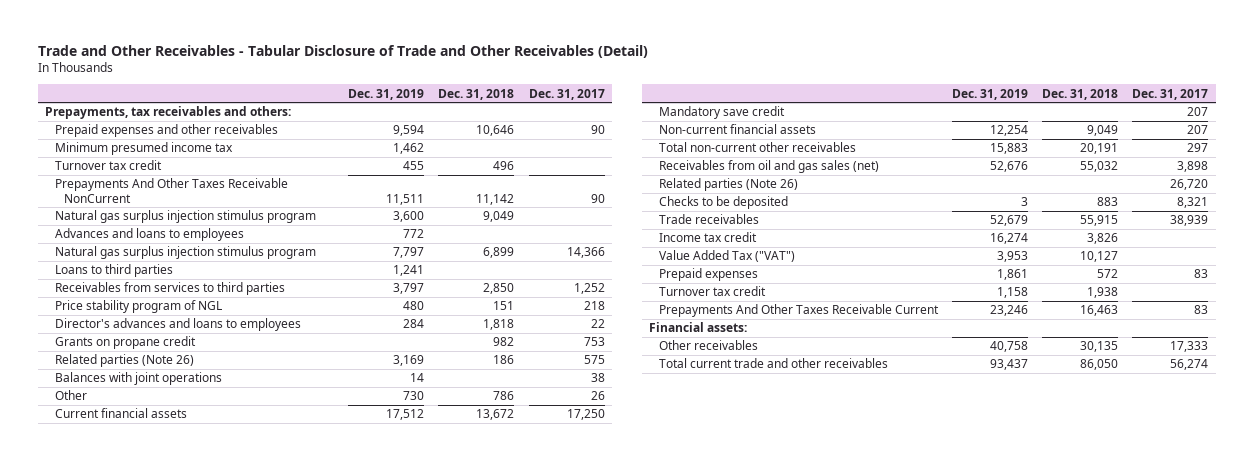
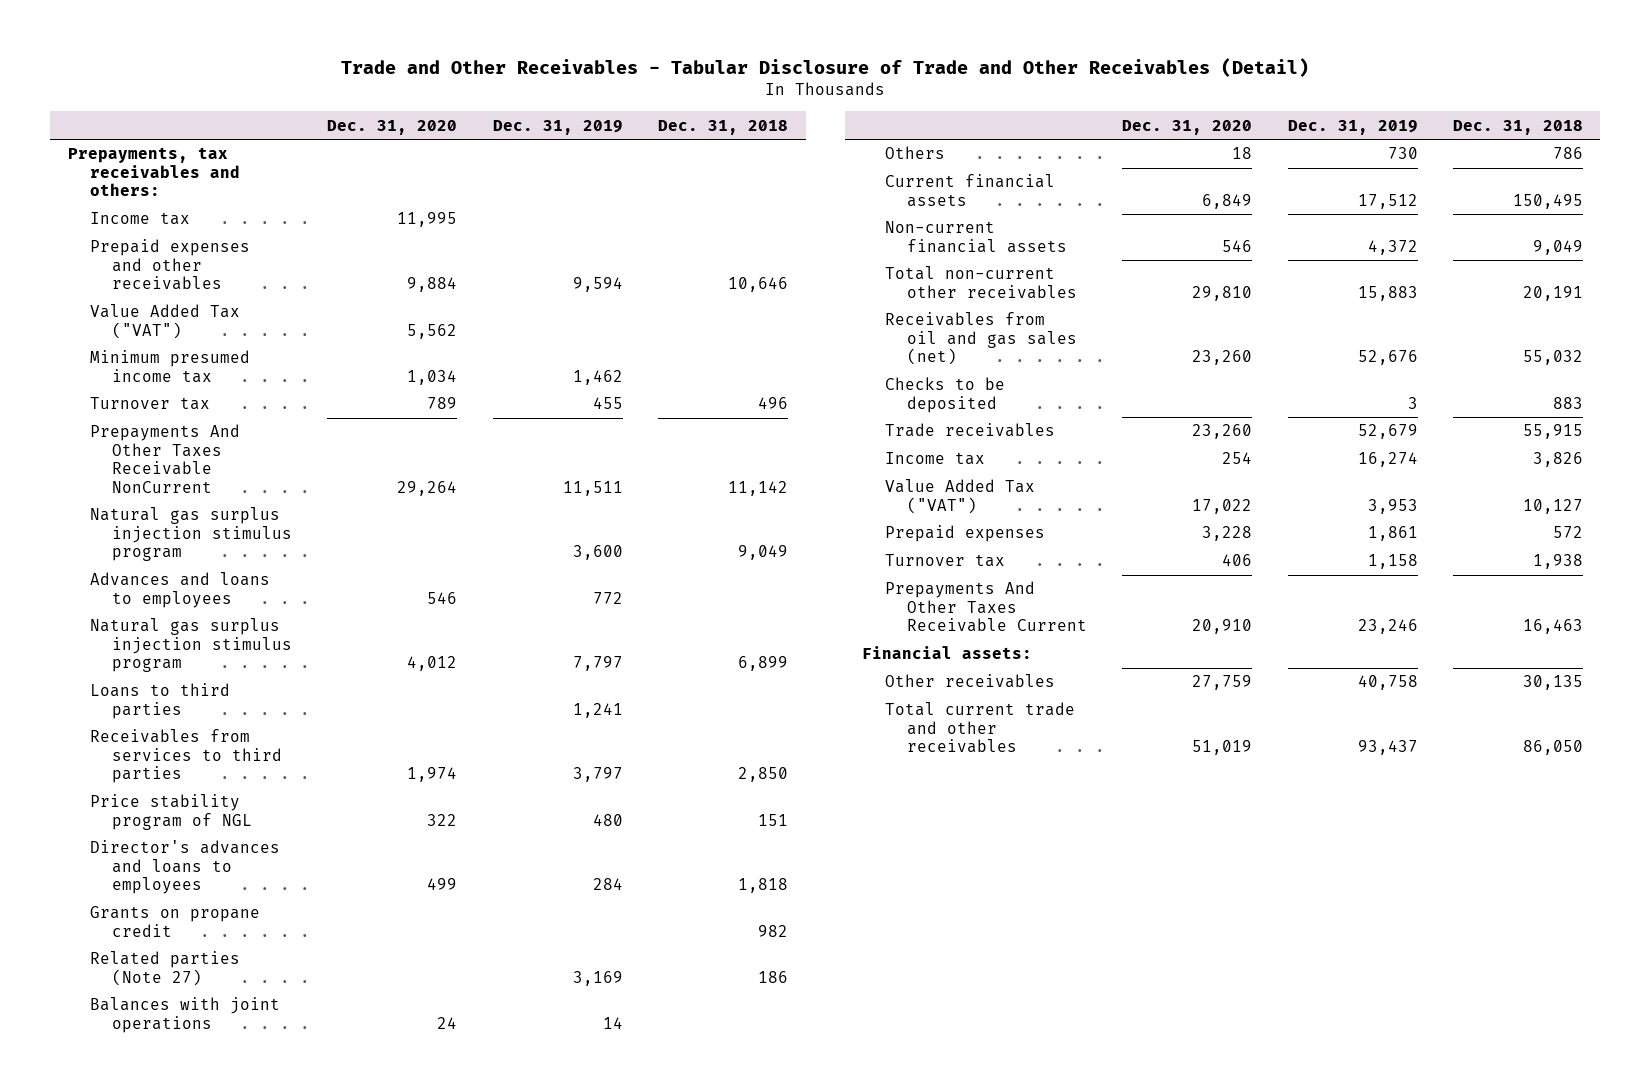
- | Dec. 31, 2019 | Dec. 31, 2018 | Dec. 31, 2017
+ | Dec. 31, 2020 | Dec. 31, 2019 | Dec. 31, 2018
+ Income tax | 11,995 | |
+ Value Added Tax ("VAT") | 5,562 | |
- Turnover tax credit | 455 | 496 |
+ Turnover tax | 789 | 455 | 496
- Related parties (Note 26) | 3,169 | 186 | 575
+ Related parties (Note 27) | | 3,169 | 186
- Other | 730 | 786 | 26
- Current financial assets | 17,512 | 13,672 | 17,250
- Mandatory save credit | | | 207
- Non-current financial assets | 12,254 | 9,049 | 207
+ Others | 18 | 730 | 786
+ Current financial assets | 6,849 | 17,512 | 150,495
+ Non-current financial assets | 546 | 4,372 | 9,049
- Related parties (Note 26) | | | 26,720
- Income tax credit | 16,274 | 3,826 |
+ Income tax | 254 | 16,274 | 3,826
- Turnover tax credit | 1,158 | 1,938 |
+ Turnover tax | 406 | 1,158 | 1,938

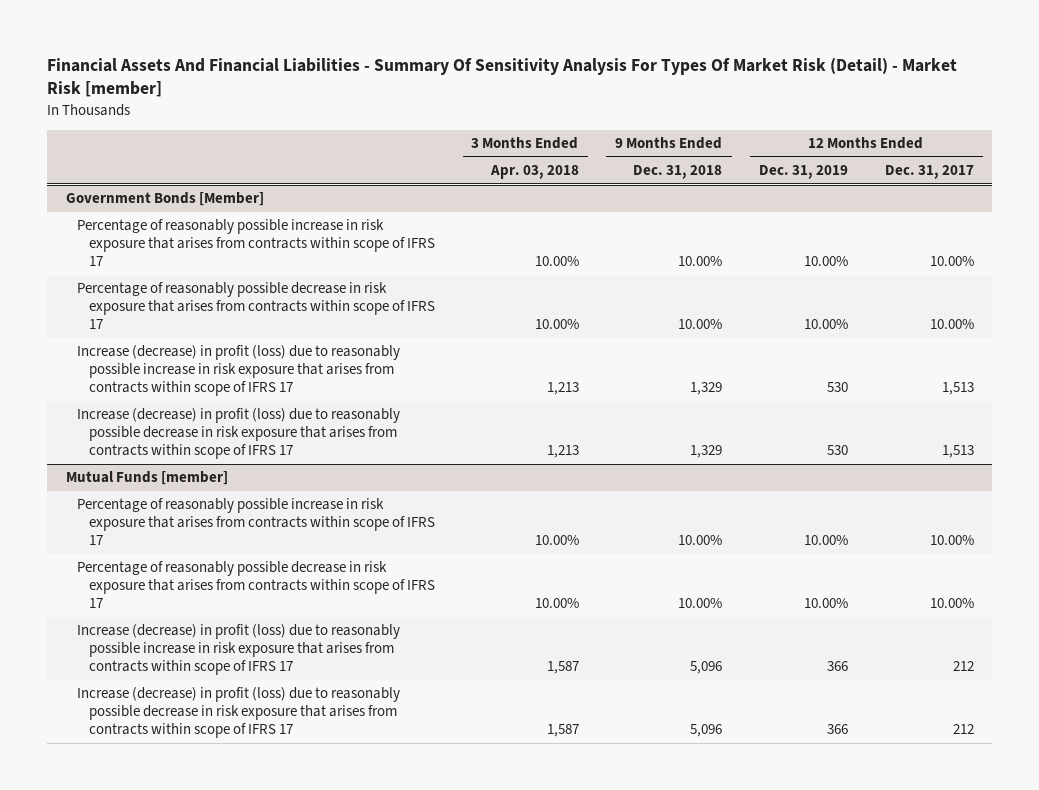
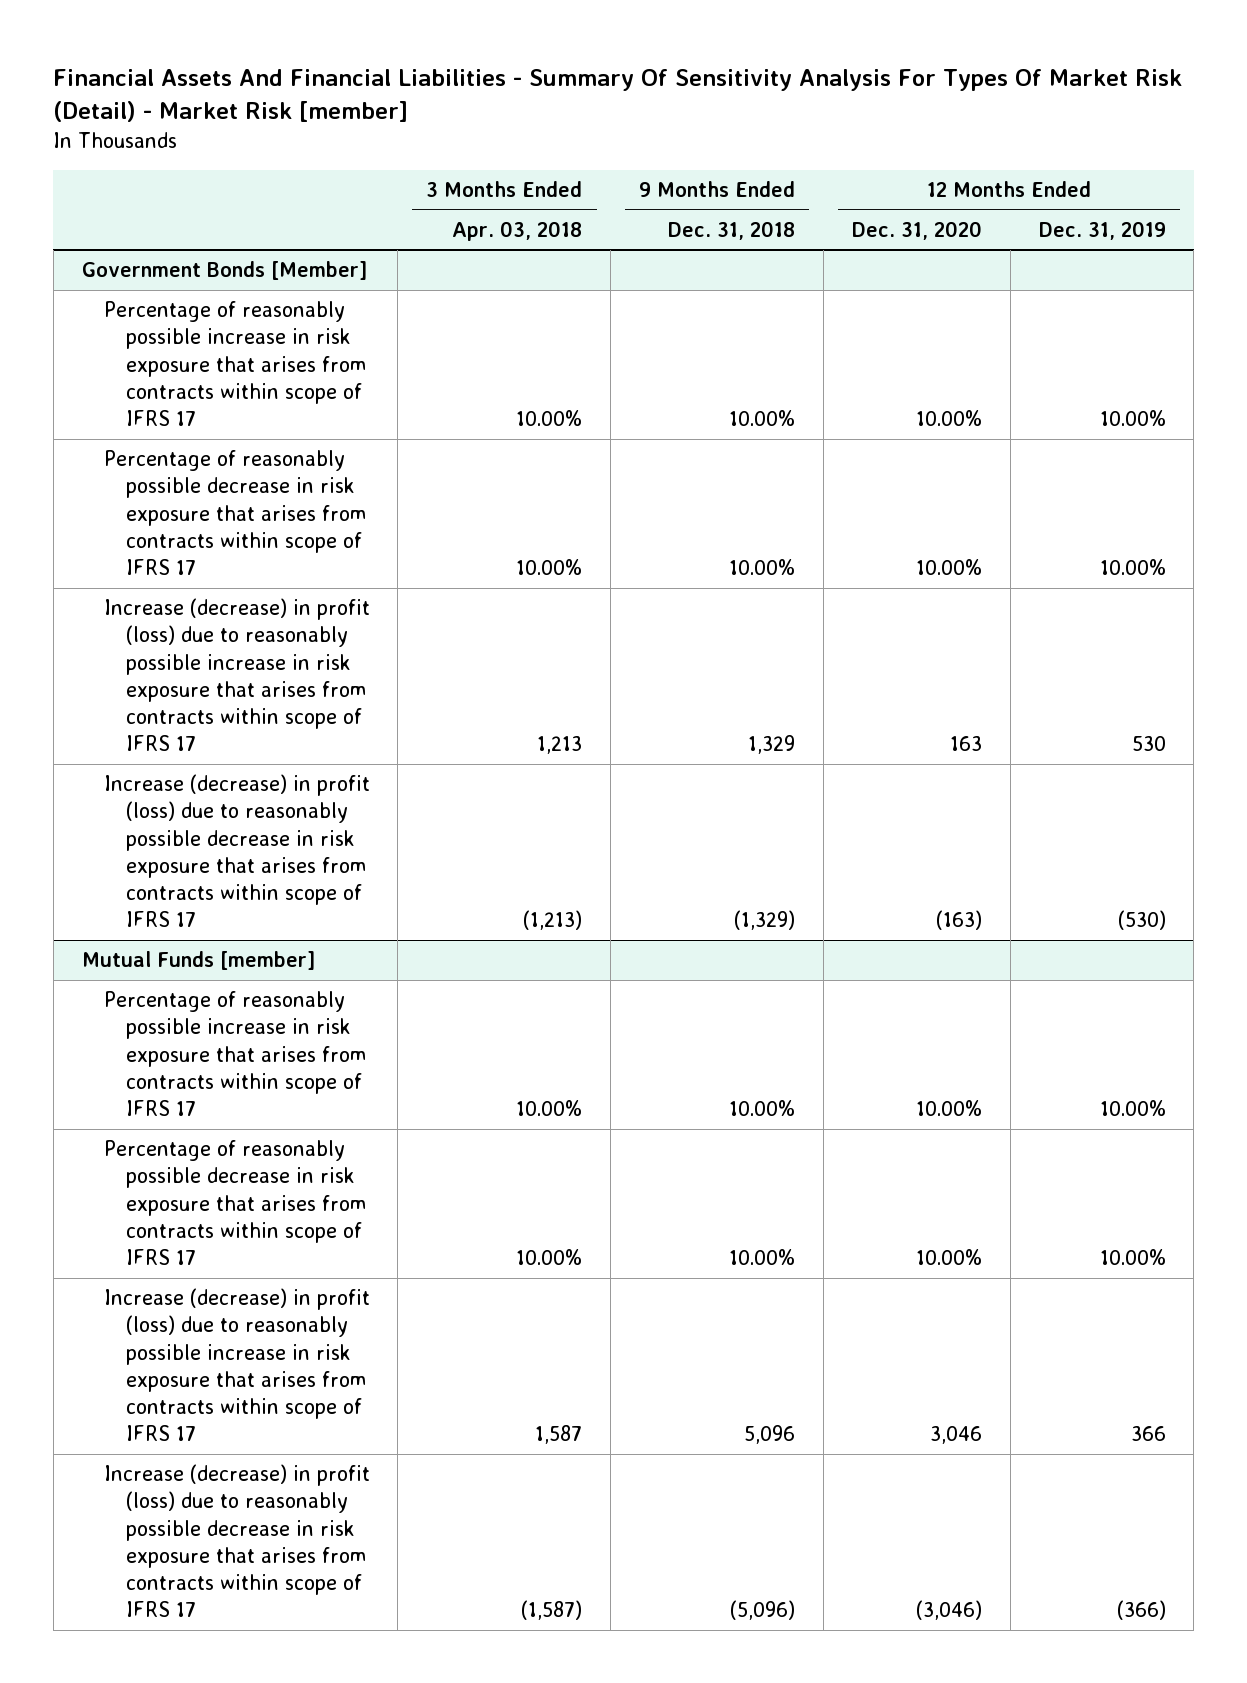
- | 3 Months Ended Apr. 03, 2018 | 9 Months Ended Dec. 31, 2018 | 12 Months Ended Dec. 31, 2019 | 12 Months Ended Dec. 31, 2017
+ | 3 Months Ended Apr. 03, 2018 | 9 Months Ended Dec. 31, 2018 | 12 Months Ended Dec. 31, 2020 | 12 Months Ended Dec. 31, 2019
@ Government Bonds [Member]
- Increase (decrease) in profit (loss) due to reasonably possible decrease in risk exposure that arises from contracts within scope of IFRS 17 | 1,213 | 1,329 | 530 | 1,513
+ Increase (decrease) in profit (loss) due to reasonably possible decrease in risk exposure that arises from contracts within scope of IFRS 17 | (1,213) | (1,329) | (163) | (530)
@ Mutual Funds [member]
- Increase (decrease) in profit (loss) due to reasonably possible decrease in risk exposure that arises from contracts within scope of IFRS 17 | 1,587 | 5,096 | 366 | 212
+ Increase (decrease) in profit (loss) due to reasonably possible decrease in risk exposure that arises from contracts within scope of IFRS 17 | (1,587) | (5,096) | (3,046) | (366)

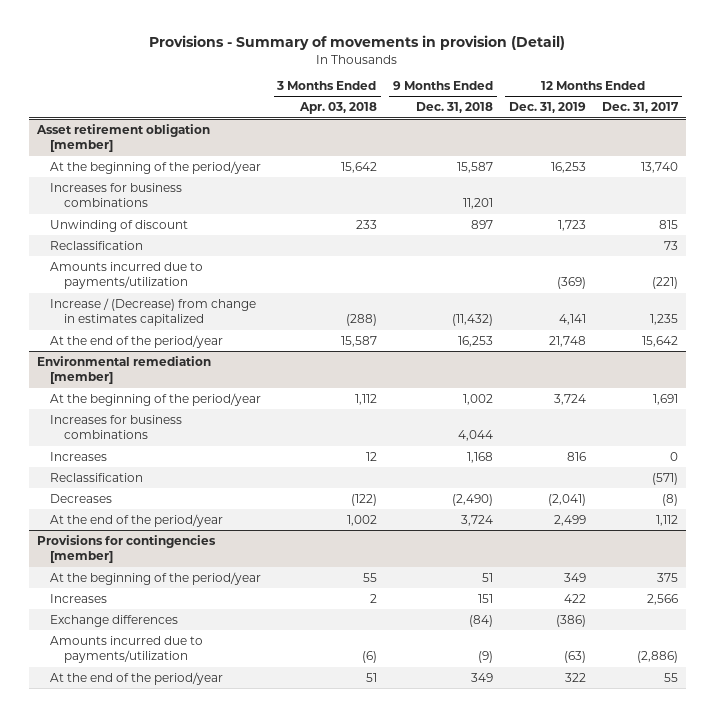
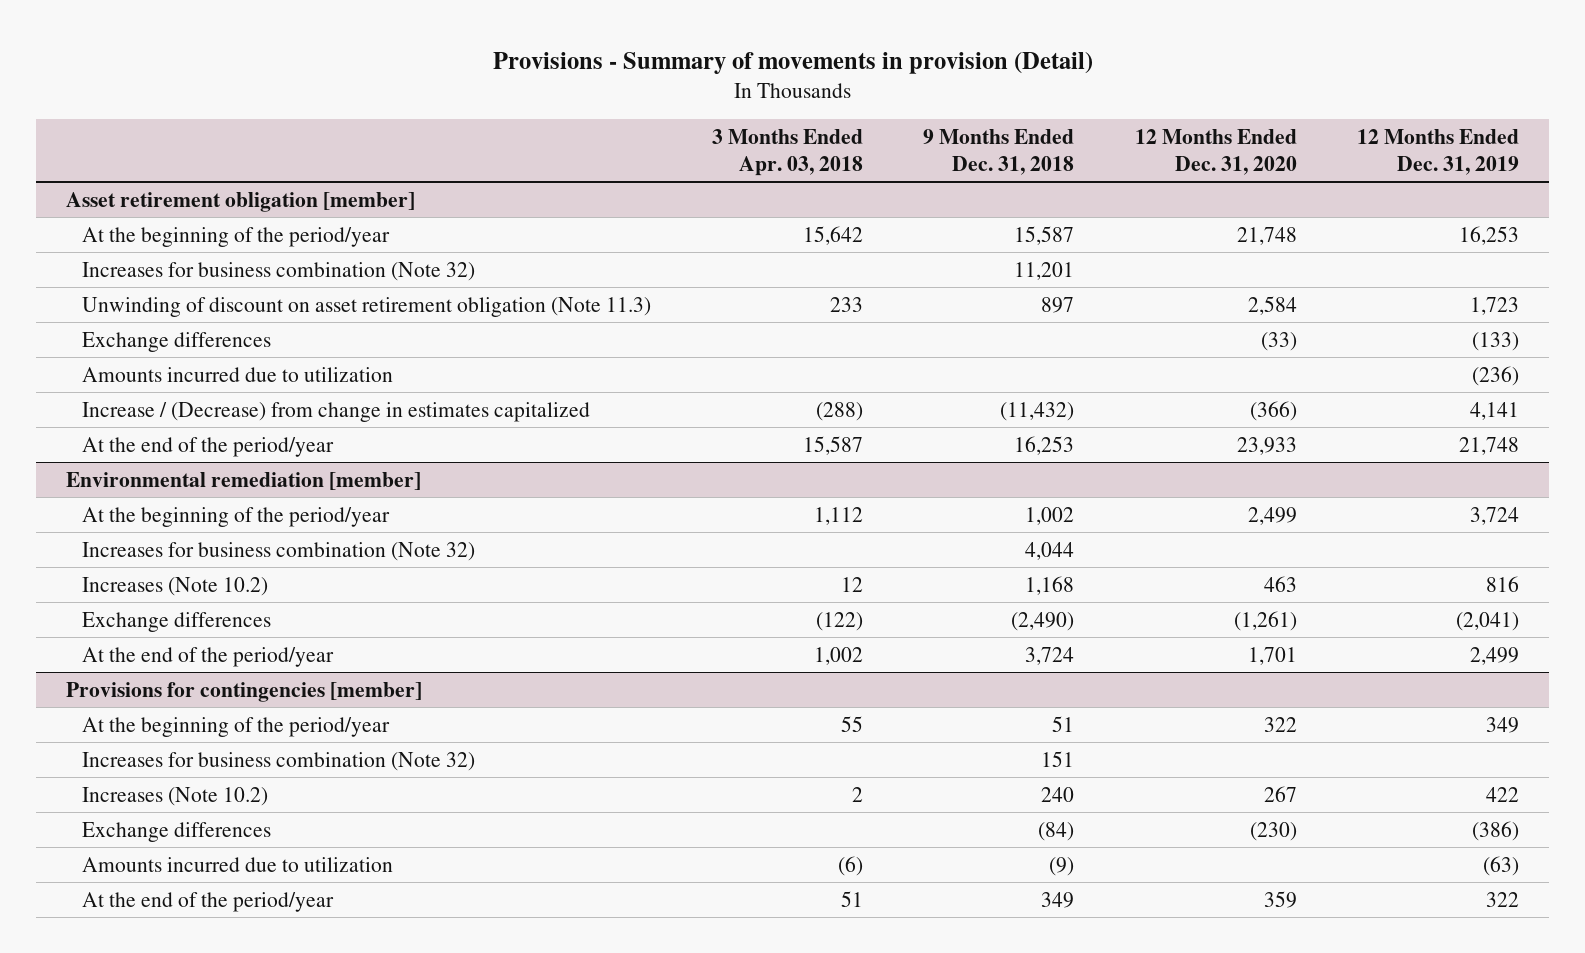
- | 3 Months Ended Apr. 03, 2018 | 9 Months Ended Dec. 31, 2018 | 12 Months Ended Dec. 31, 2019 | 12 Months Ended Dec. 31, 2017
+ | 3 Months Ended Apr. 03, 2018 | 9 Months Ended Dec. 31, 2018 | 12 Months Ended Dec. 31, 2020 | 12 Months Ended Dec. 31, 2019
@ Asset retirement obligation [member]
- Increases for business combinations | | 11,201 | |
- Unwinding of discount | 233 | 897 | 1,723 | 815
- Reclassification | | | | 73
- Amounts incurred due to payments/utilization | | | (369) | (221)
+ Increases for business combination (Note 32) | | 11,201 | |
+ Unwinding of discount on asset retirement obligation (Note 11.3) | 233 | 897 | 2,584 | 1,723
+ Exchange differences | | | (33) | (133)
+ Amounts incurred due to utilization | | | | (236)
@ Environmental remediation [member]
- Increases for business combinations | | 4,044 | |
- Increases | 12 | 1,168 | 816 | 0
- Reclassification | | | | (571)
- Decreases | (122) | (2,490) | (2,041) | (8)
+ Increases for business combination (Note 32) | | 4,044 | |
+ Increases (Note 10.2) | 12 | 1,168 | 463 | 816
+ Exchange differences | (122) | (2,490) | (1,261) | (2,041)
@ Provisions for contingencies [member]
- Increases | 2 | 151 | 422 | 2,566
+ Increases for business combination (Note 32) | | 151 | |
+ Increases (Note 10.2) | 2 | 240 | 267 | 422
- Amounts incurred due to payments/utilization | (6) | (9) | (63) | (2,886)
+ Amounts incurred due to utilization | (6) | (9) | | (63)

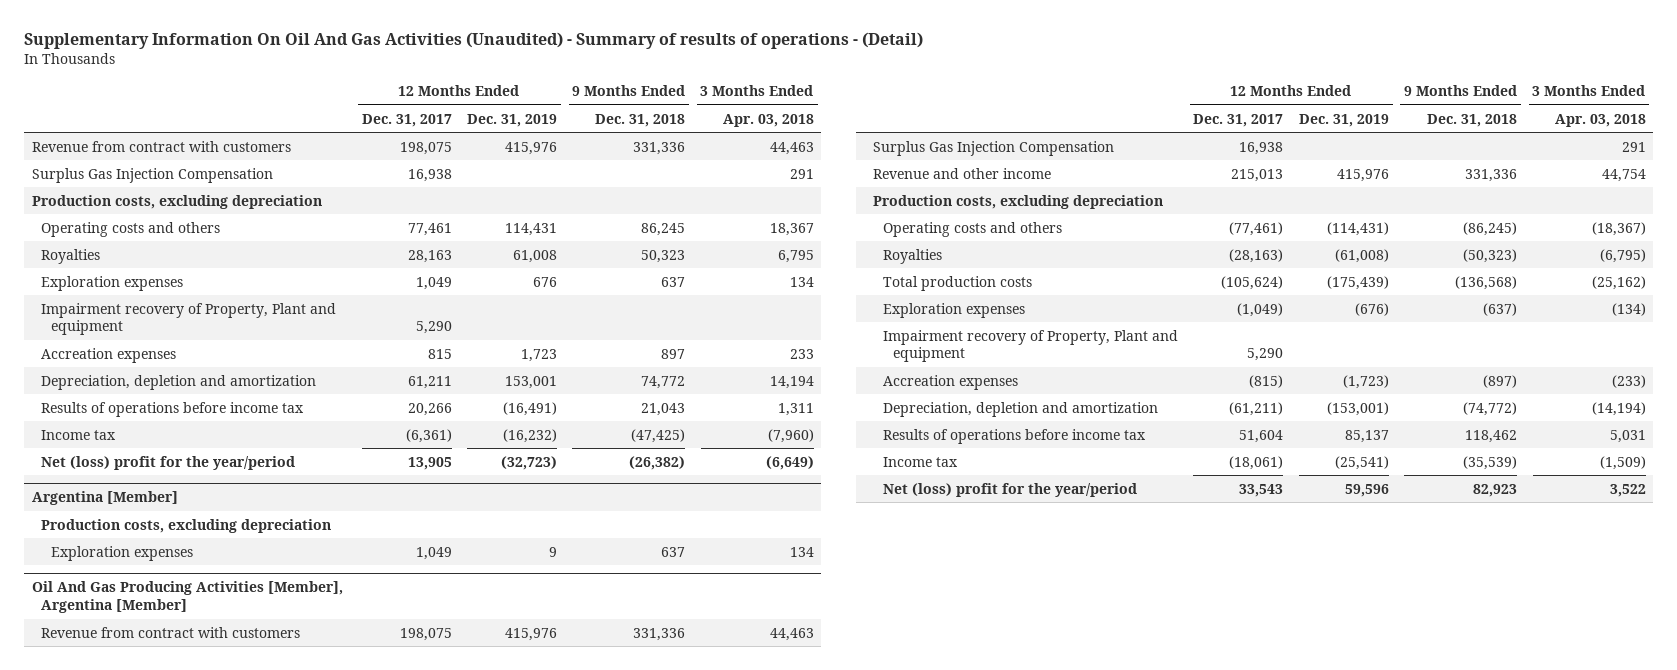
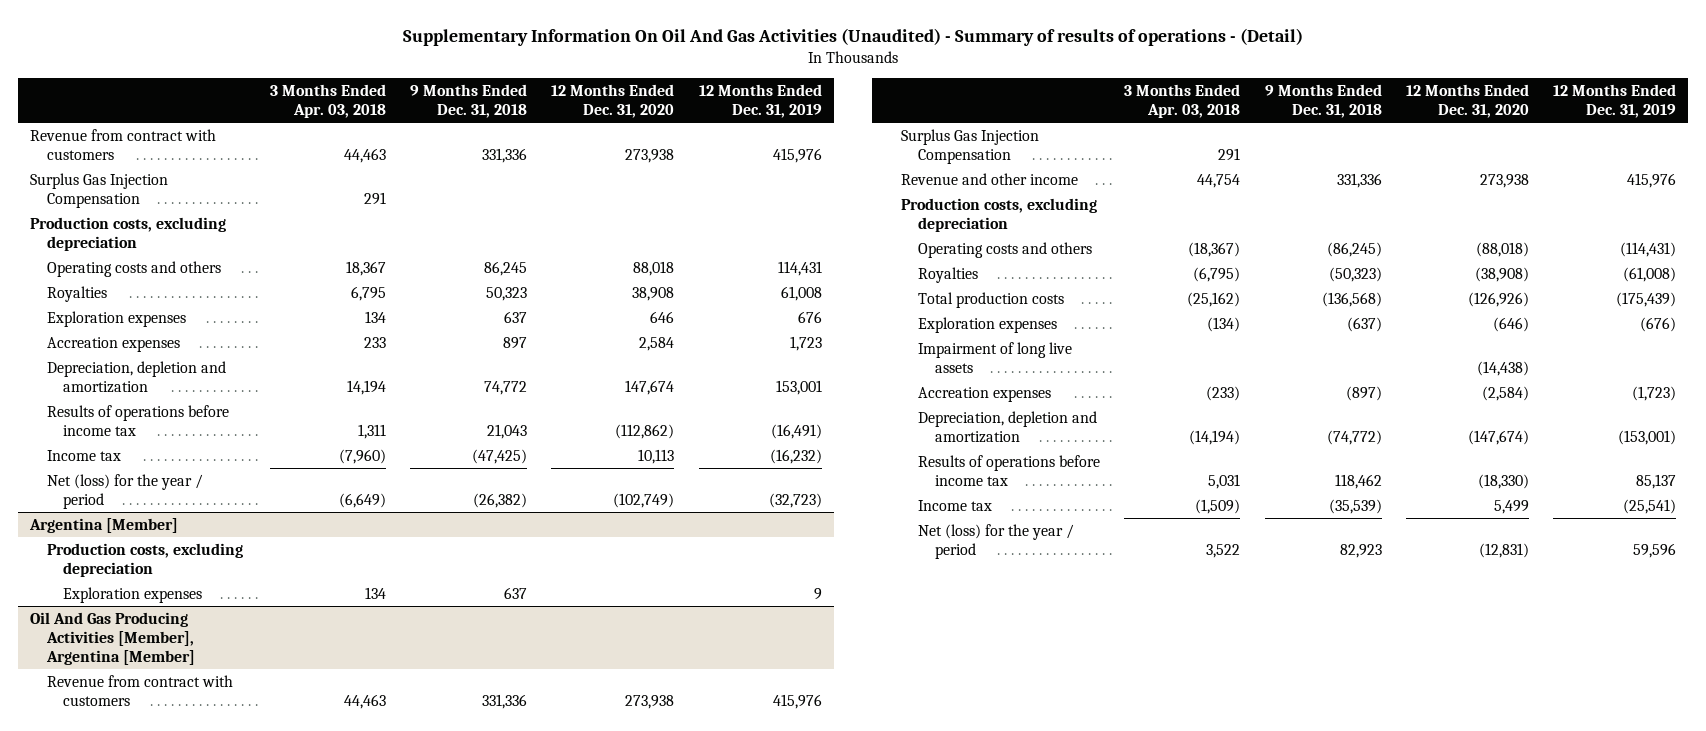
- | 12 Months Ended Dec. 31, 2017 | 12 Months Ended Dec. 31, 2019 | 9 Months Ended Dec. 31, 2018 | 3 Months Ended Apr. 03, 2018
+ | 3 Months Ended Apr. 03, 2018 | 9 Months Ended Dec. 31, 2018 | 12 Months Ended Dec. 31, 2020 | 12 Months Ended Dec. 31, 2019
- Impairment recovery of Property, Plant and equipment | 5,290 | | |
- Net (loss) profit for the year/period | 13,905 | (32,723) | (26,382) | (6,649)
+ Net (loss) for the year / period | (6,649) | (26,382) | (102,749) | (32,723)
@ Oil And Gas Producing Activities [Member], Argentina [Member]
- Impairment recovery of Property, Plant and equipment | 5,290 | | |
+ Impairment of long live assets | | | (14,438) |
- Net (loss) profit for the year/period | 33,543 | 59,596 | 82,923 | 3,522
+ Net (loss) for the year / period | 3,522 | 82,923 | (12,831) | 59,596

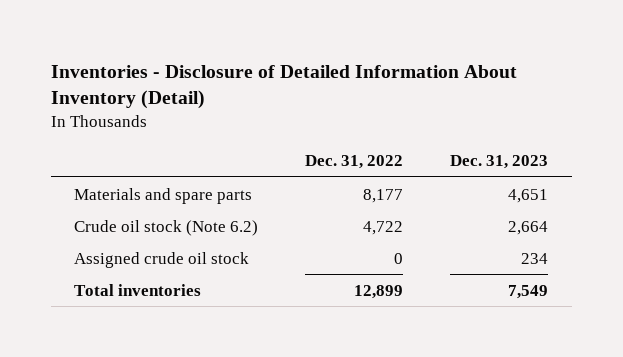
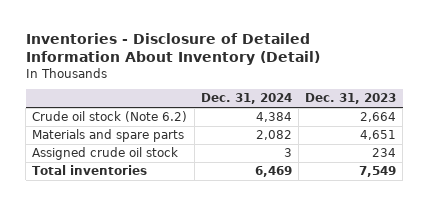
- | Dec. 31, 2022 | Dec. 31, 2023
+ | Dec. 31, 2024 | Dec. 31, 2023
moved down: Materials and spare parts | 2,082 | 4,651

